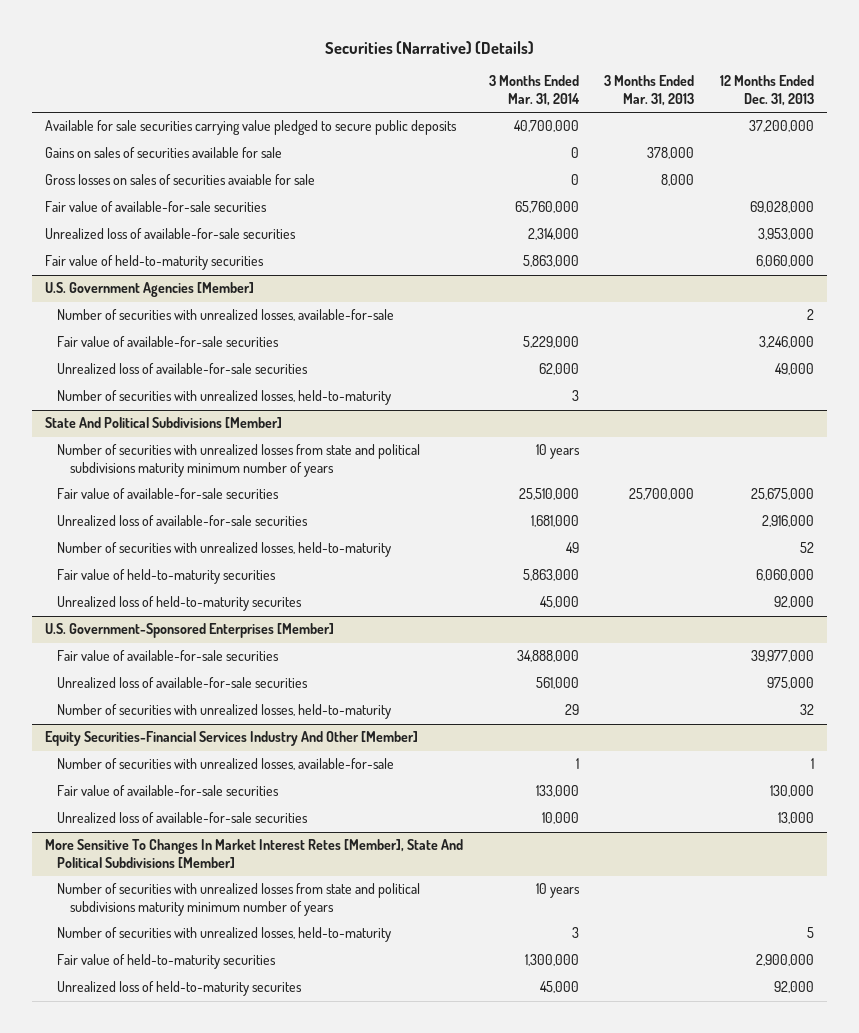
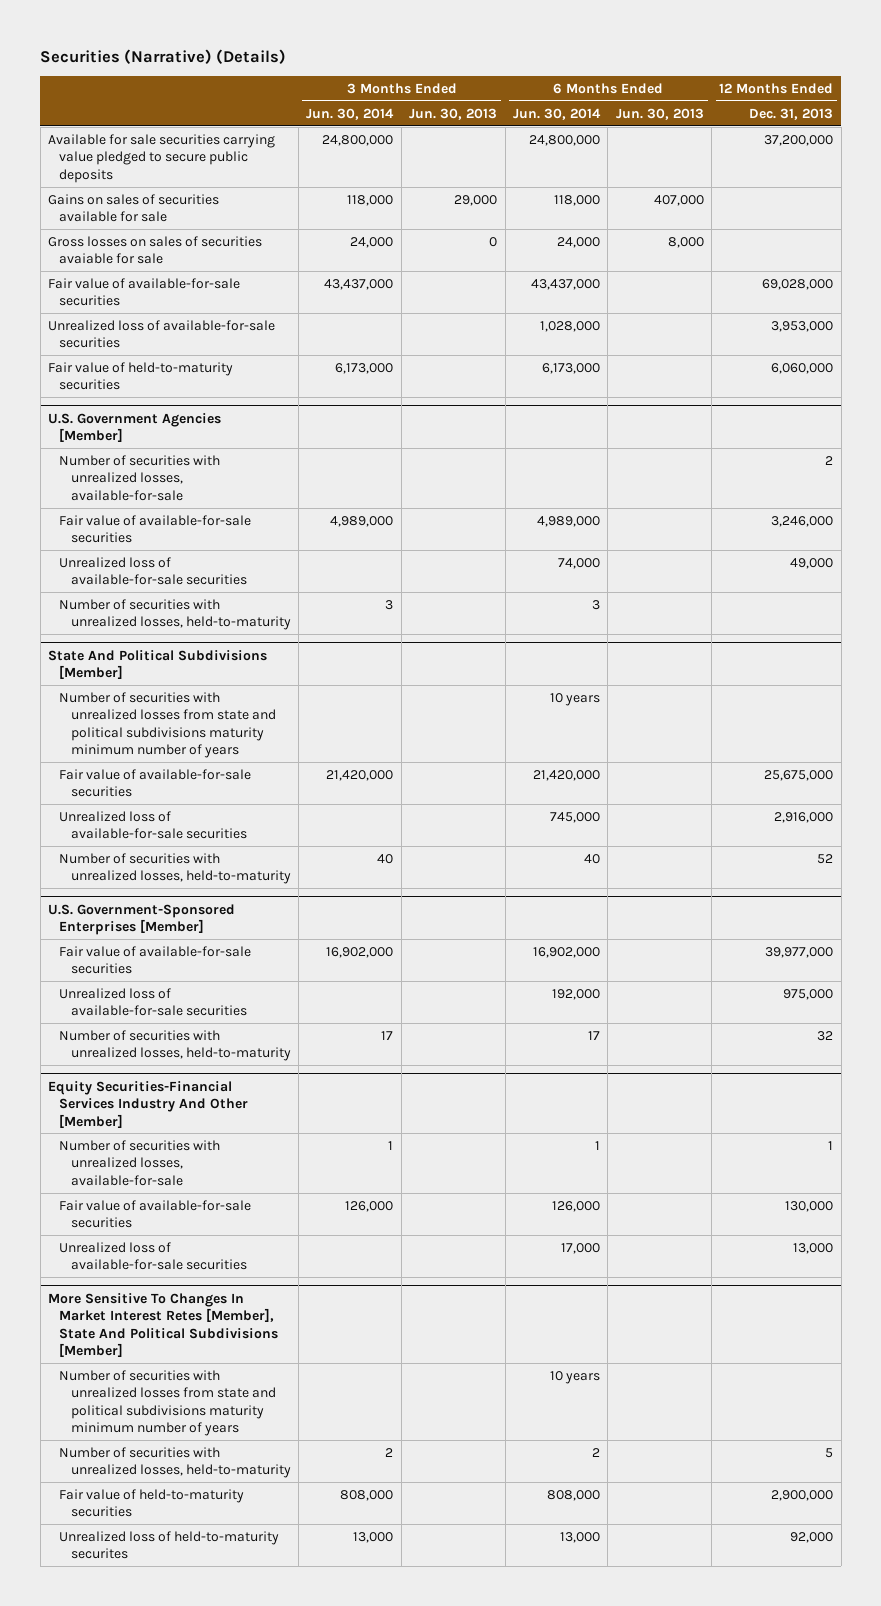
- | 3 Months Ended Mar. 31, 2014 | 3 Months Ended Mar. 31, 2013 | 12 Months Ended Dec. 31, 2013
+ | 3 Months Ended Jun. 30, 2014 | 3 Months Ended Jun. 30, 2013 | 6 Months Ended Jun. 30, 2014 | 6 Months Ended Jun. 30, 2013 | 12 Months Ended Dec. 31, 2013
@ State And Political Subdivisions [Member]
- Fair value of held-to-maturity securities | 5,863,000 | | 6,060,000
- Unrealized loss of held-to-maturity securites | 45,000 | | 92,000

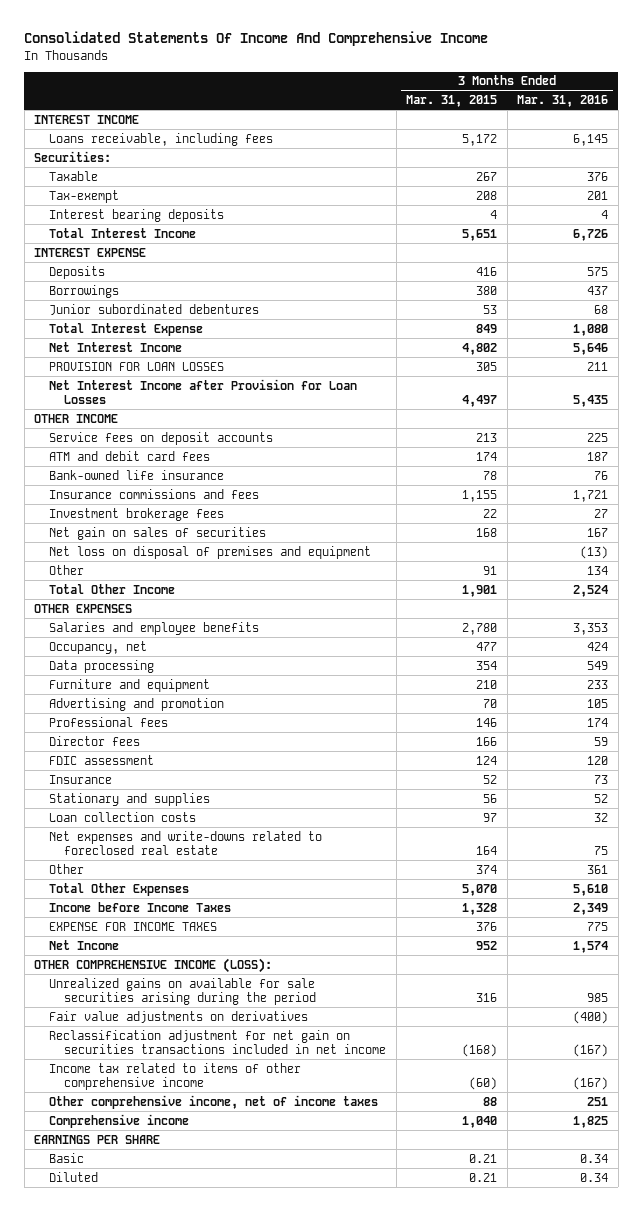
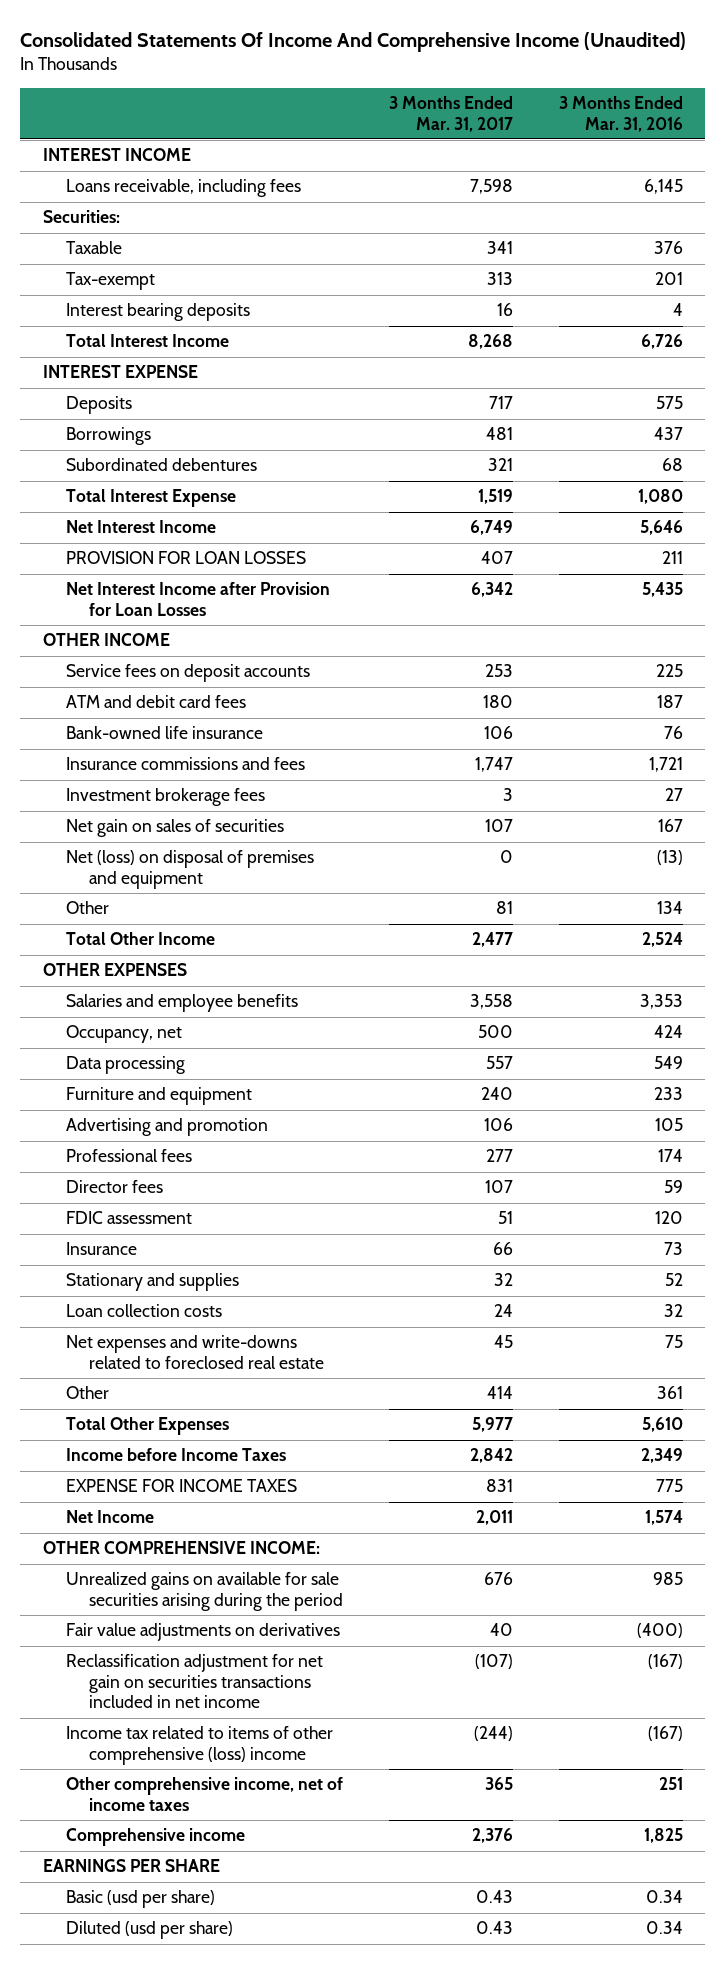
- Consolidated Statements Of Income And Comprehensive Income
+ Consolidated Statements Of Income And Comprehensive Income (Unaudited)
- | 3 Months Ended Mar. 31, 2015 | 3 Months Ended Mar. 31, 2016
+ | 3 Months Ended Mar. 31, 2017 | 3 Months Ended Mar. 31, 2016
- Junior subordinated debentures | 53 | 68
+ Subordinated debentures | 321 | 68
- Net loss on disposal of premises and equipment | | (13)
+ Net (loss) on disposal of premises and equipment | 0 | (13)
- OTHER COMPREHENSIVE INCOME (LOSS):
+ OTHER COMPREHENSIVE INCOME:
- Income tax related to items of other comprehensive income | (60) | (167)
+ Income tax related to items of other comprehensive (loss) income | (244) | (167)
- Basic | 0.21 | 0.34
- Diluted | 0.21 | 0.34
+ Basic (usd per share) | 0.43 | 0.34
+ Diluted (usd per share) | 0.43 | 0.34

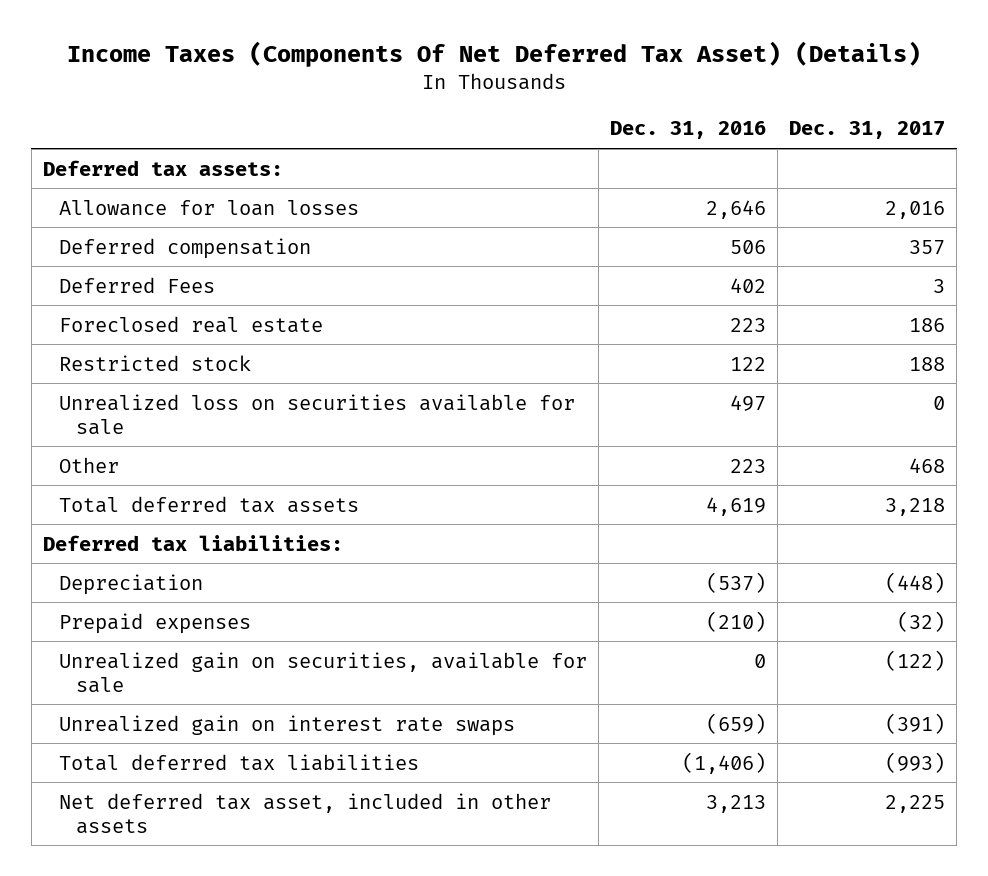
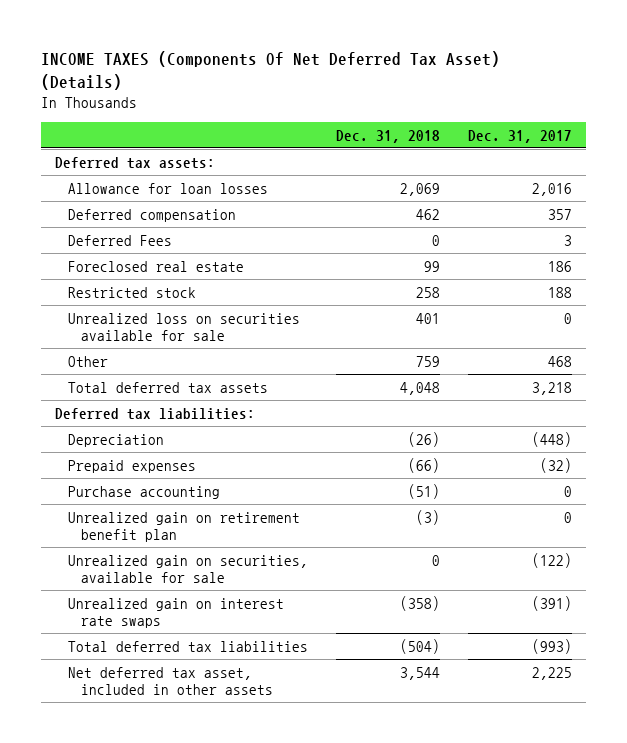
- Income Taxes (Components Of Net Deferred Tax Asset) (Details)
+ INCOME TAXES (Components Of Net Deferred Tax Asset) (Details)
- | Dec. 31, 2016 | Dec. 31, 2017
+ | Dec. 31, 2018 | Dec. 31, 2017
+ Purchase accounting | (51) | 0
+ Unrealized gain on retirement benefit plan | (3) | 0

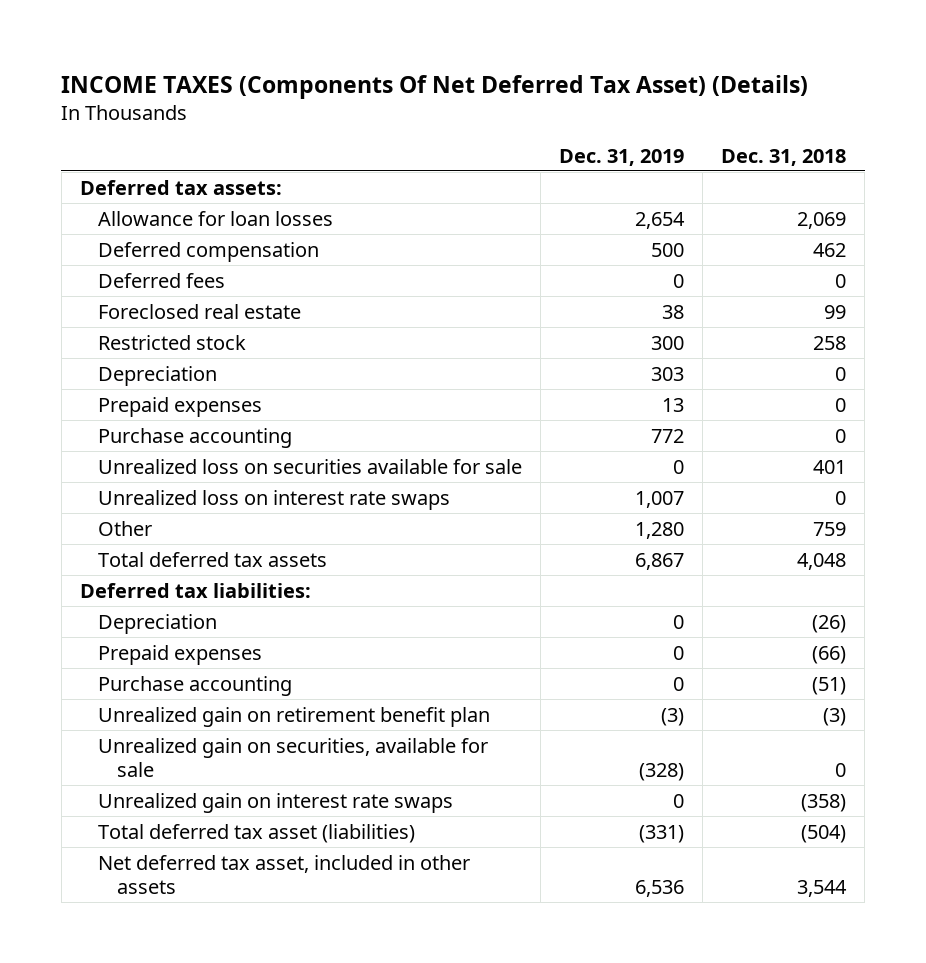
- | Dec. 31, 2018 | Dec. 31, 2017
+ | Dec. 31, 2019 | Dec. 31, 2018
- Deferred Fees | 0 | 3
+ Deferred fees | 0 | 0
+ Depreciation | 303 | 0
+ Prepaid expenses | 13 | 0
+ Purchase accounting | 772 | 0
+ Unrealized loss on interest rate swaps | 1,007 | 0
- Total deferred tax liabilities | (504) | (993)
+ Total deferred tax asset (liabilities) | (331) | (504)

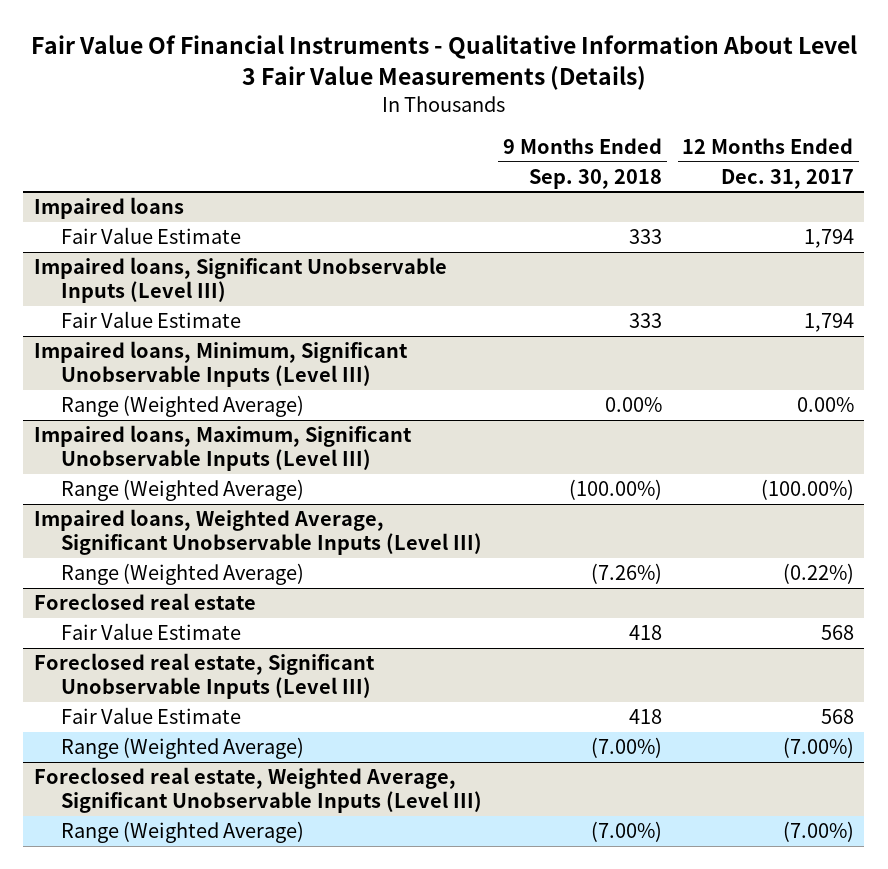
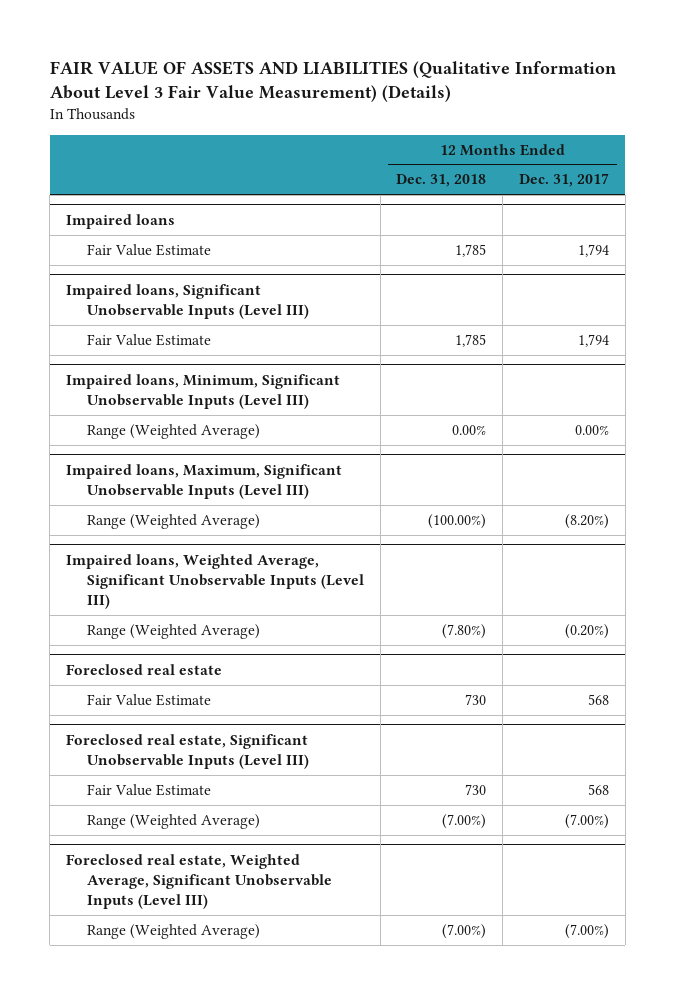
- Fair Value Of Financial Instruments - Qualitative Information About Level 3 Fair Value Measurements (Details)
+ FAIR VALUE OF ASSETS AND LIABILITIES (Qualitative Information About Level 3 Fair Value Measurement) (Details)
- | 9 Months Ended Sep. 30, 2018 | 12 Months Ended Dec. 31, 2017
+ | 12 Months Ended Dec. 31, 2018 | 12 Months Ended Dec. 31, 2017
@ Impaired loans, Maximum, Significant Unobservable Inputs (Level III)
- Range (Weighted Average) | (100.00%) | (100.00%)
+ Range (Weighted Average) | (100.00%) | (8.20%)
@ Impaired loans, Weighted Average, Significant Unobservable Inputs (Level III)
- Range (Weighted Average) | (7.26%) | (0.22%)
+ Range (Weighted Average) | (7.80%) | (0.20%)

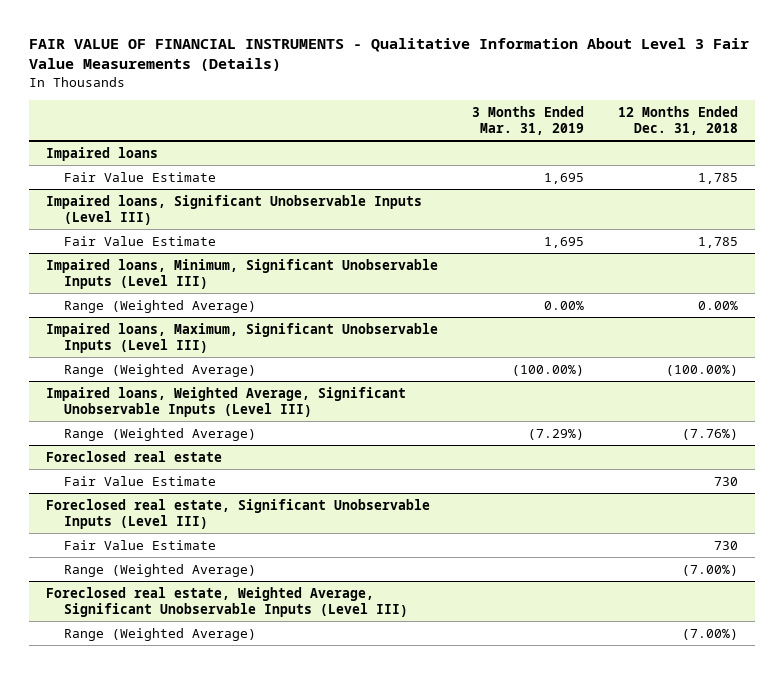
- FAIR VALUE OF ASSETS AND LIABILITIES (Qualitative Information About Level 3 Fair Value Measurement) (Details)
+ FAIR VALUE OF FINANCIAL INSTRUMENTS - Qualitative Information About Level 3 Fair Value Measurements (Details)
- | 12 Months Ended Dec. 31, 2018 | 12 Months Ended Dec. 31, 2017
+ | 3 Months Ended Mar. 31, 2019 | 12 Months Ended Dec. 31, 2018
@ Impaired loans, Weighted Average, Significant Unobservable Inputs (Level III)
- Range (Weighted Average) | (7.80%) | (0.20%)
+ Range (Weighted Average) | (7.29%) | (7.76%)

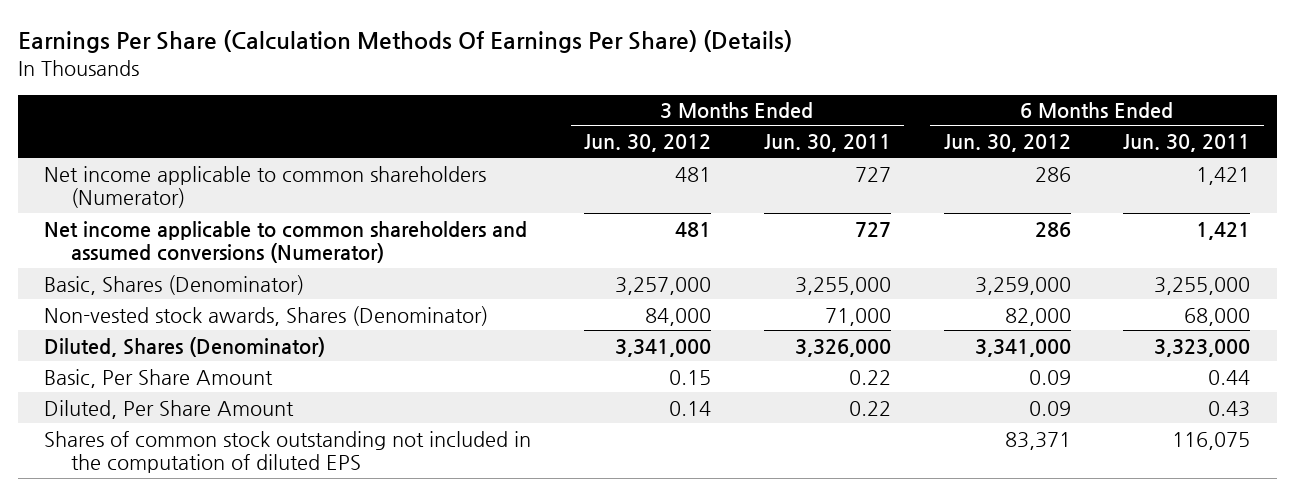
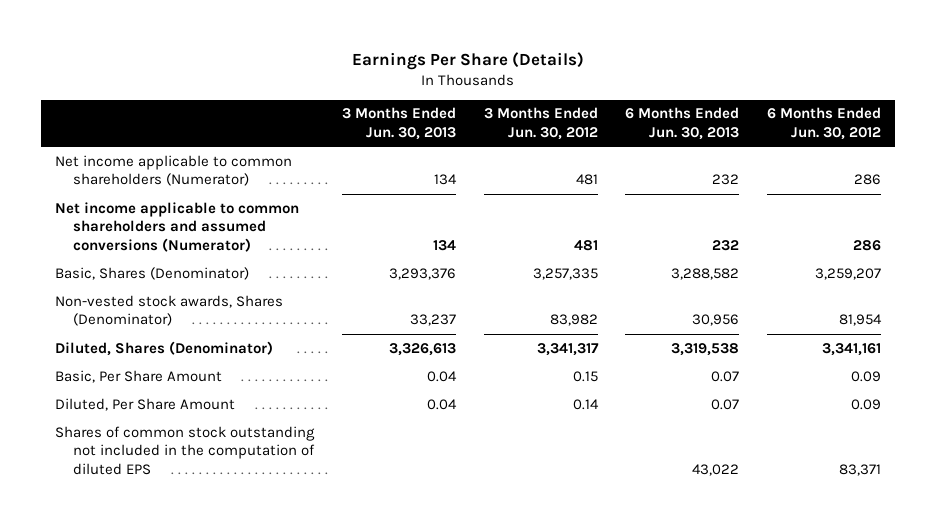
- Earnings Per Share (Calculation Methods Of Earnings Per Share) (Details)
+ Earnings Per Share (Details)
- | 3 Months Ended Jun. 30, 2012 | 3 Months Ended Jun. 30, 2011 | 6 Months Ended Jun. 30, 2012 | 6 Months Ended Jun. 30, 2011
+ | 3 Months Ended Jun. 30, 2013 | 3 Months Ended Jun. 30, 2012 | 6 Months Ended Jun. 30, 2013 | 6 Months Ended Jun. 30, 2012
- Basic, Shares (Denominator) | 3,257,000 | 3,255,000 | 3,259,000 | 3,255,000
- Non-vested stock awards, Shares (Denominator) | 84,000 | 71,000 | 82,000 | 68,000
- Diluted, Shares (Denominator) | 3,341,000 | 3,326,000 | 3,341,000 | 3,323,000
+ Basic, Shares (Denominator) | 3,293,376 | 3,257,335 | 3,288,582 | 3,259,207
+ Non-vested stock awards, Shares (Denominator) | 33,237 | 83,982 | 30,956 | 81,954
+ Diluted, Shares (Denominator) | 3,326,613 | 3,341,317 | 3,319,538 | 3,341,161

